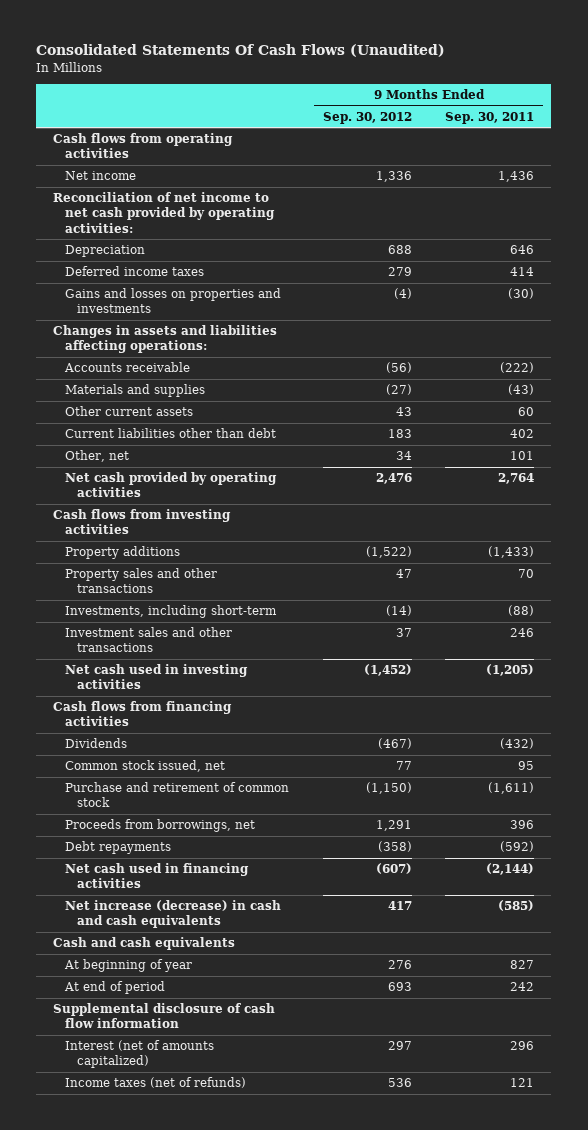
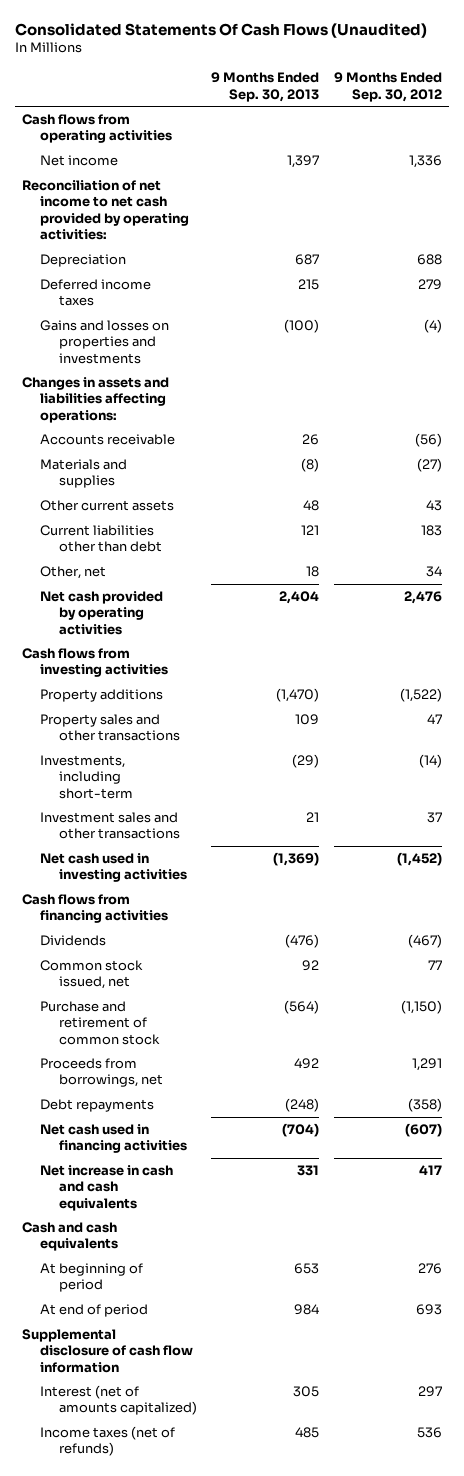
- | 9 Months Ended Sep. 30, 2012 | 9 Months Ended Sep. 30, 2011
+ | 9 Months Ended Sep. 30, 2013 | 9 Months Ended Sep. 30, 2012
- Net increase (decrease) in cash and cash equivalents | 417 | (585)
+ Net increase in cash and cash equivalents | 331 | 417
- At beginning of year | 276 | 827
+ At beginning of period | 653 | 276

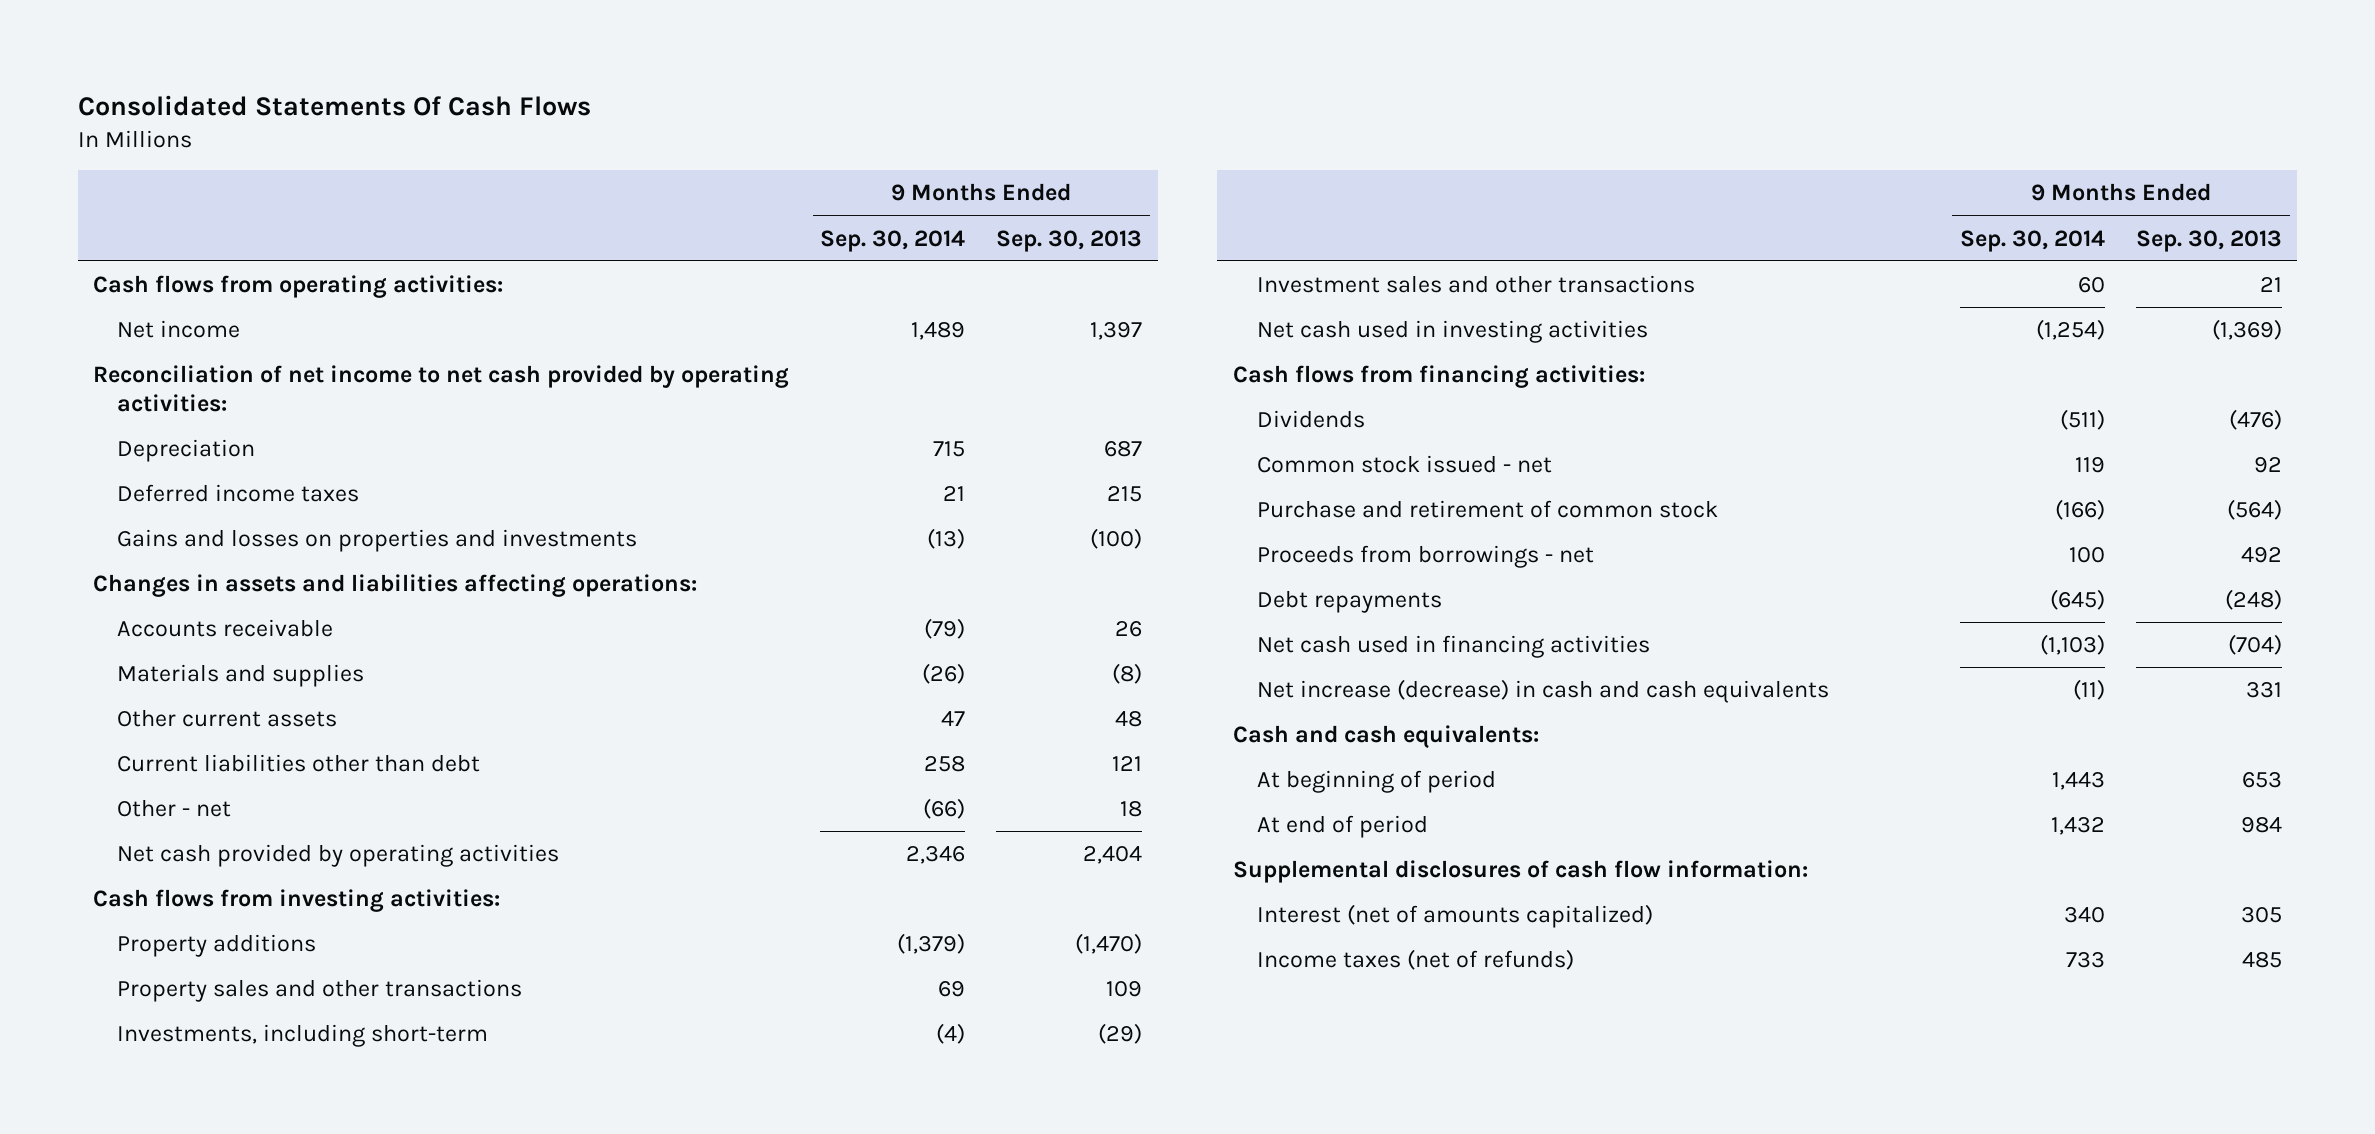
- Consolidated Statements Of Cash Flows (Unaudited)
+ Consolidated Statements Of Cash Flows
- | 9 Months Ended Sep. 30, 2013 | 9 Months Ended Sep. 30, 2012
+ | 9 Months Ended Sep. 30, 2014 | 9 Months Ended Sep. 30, 2013
- Cash flows from operating activities
+ Cash flows from operating activities:
- Other, net | 18 | 34
+ Other - net | (66) | 18
- Cash flows from investing activities
+ Cash flows from investing activities:
- Cash flows from financing activities
+ Cash flows from financing activities:
- Common stock issued, net | 92 | 77
+ Common stock issued - net | 119 | 92
- Proceeds from borrowings, net | 492 | 1,291
+ Proceeds from borrowings - net | 100 | 492
- Net increase in cash and cash equivalents | 331 | 417
- Cash and cash equivalents
+ Net increase (decrease) in cash and cash equivalents | (11) | 331
+ Cash and cash equivalents:
- Supplemental disclosure of cash flow information
+ Supplemental disclosures of cash flow information:

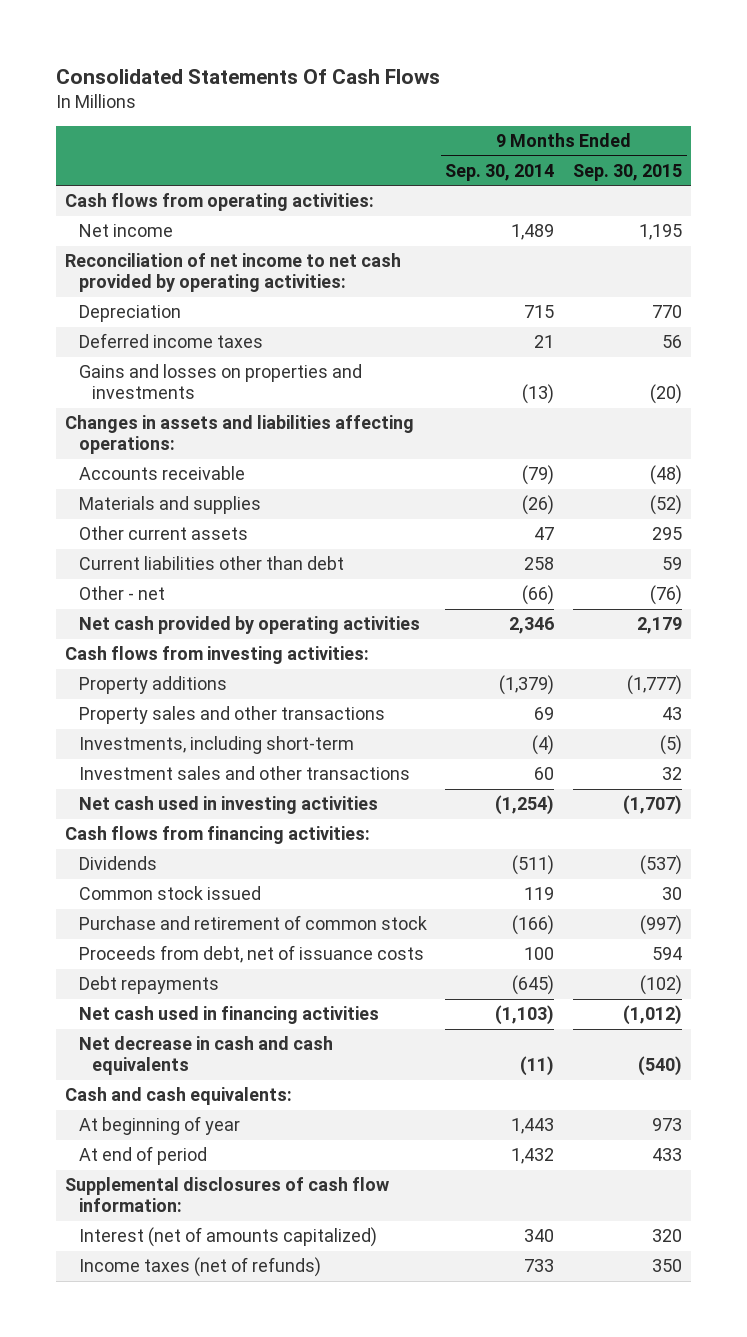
- | 9 Months Ended Sep. 30, 2014 | 9 Months Ended Sep. 30, 2013
+ | 9 Months Ended Sep. 30, 2014 | 9 Months Ended Sep. 30, 2015
- Common stock issued - net | 119 | 92
+ Common stock issued | 119 | 30
- Proceeds from borrowings - net | 100 | 492
+ Proceeds from debt, net of issuance costs | 100 | 594
- Net increase (decrease) in cash and cash equivalents | (11) | 331
+ Net decrease in cash and cash equivalents | (11) | (540)
- At beginning of period | 1,443 | 653
+ At beginning of year | 1,443 | 973

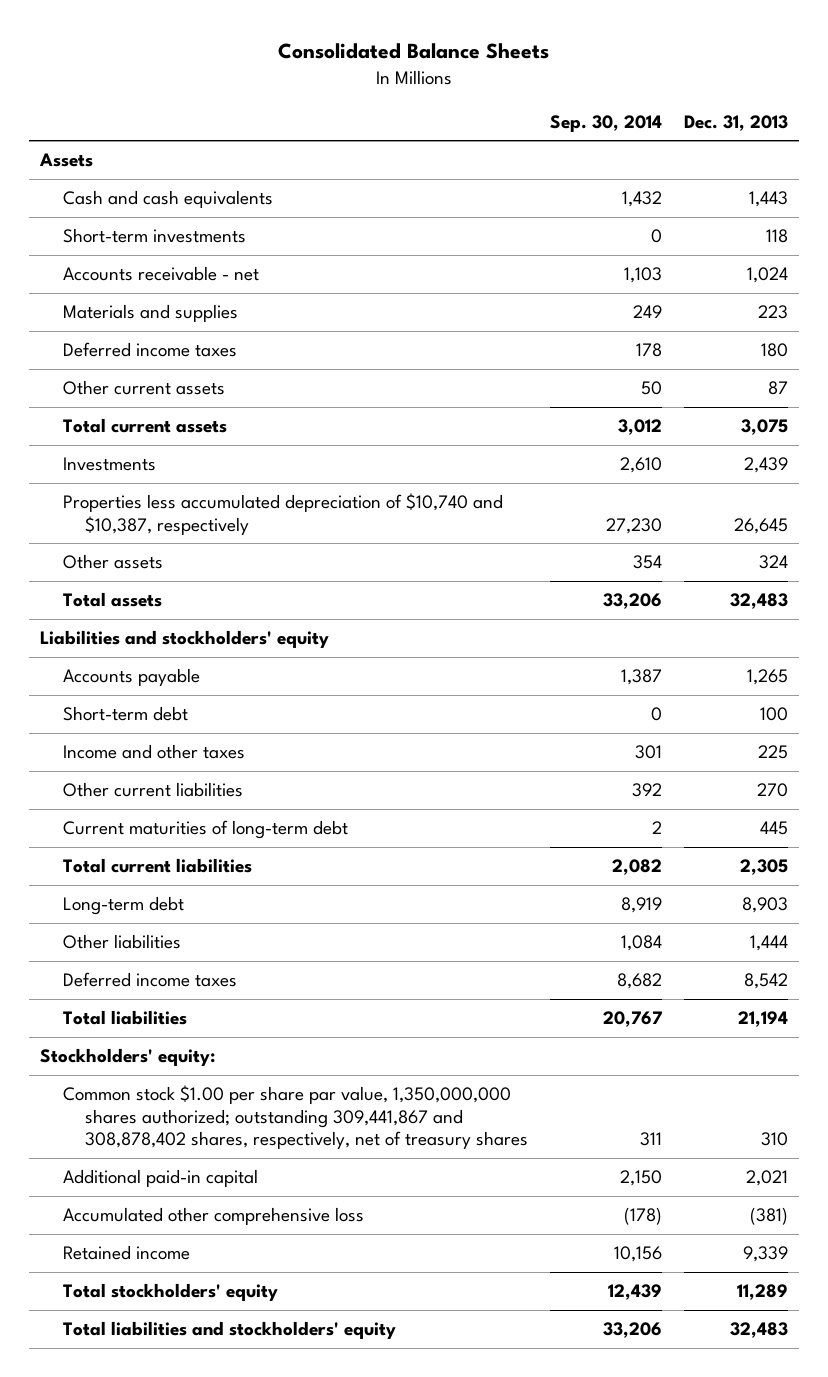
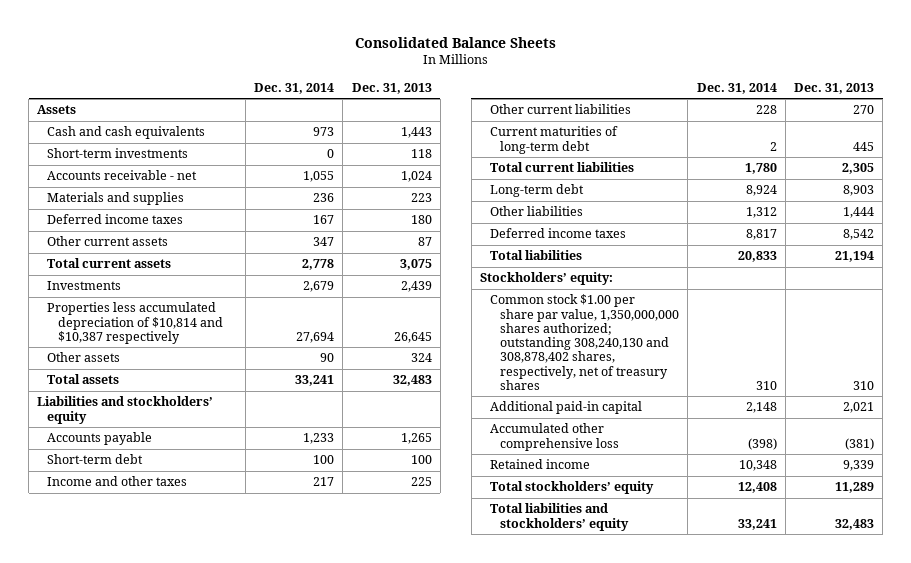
- | Sep. 30, 2014 | Dec. 31, 2013
+ | Dec. 31, 2014 | Dec. 31, 2013
- Properties less accumulated depreciation of $10,740 and $10,387, respectively | 27,230 | 26,645
+ Properties less accumulated depreciation of $10,814 and $10,387 respectively | 27,694 | 26,645
- Liabilities and stockholders' equity
+ Liabilities and stockholdersʼ equity
- Stockholders' equity:
- Common stock $1.00 per share par value, 1,350,000,000 shares authorized; outstanding 309,441,867 and 308,878,402 shares, respectively, net of treasury shares | 311 | 310
+ Stockholdersʼ equity:
+ Common stock $1.00 per share par value, 1,350,000,000 shares authorized; outstanding 308,240,130 and 308,878,402 shares, respectively, net of treasury shares | 310 | 310
- Total stockholders' equity | 12,439 | 11,289
- Total liabilities and stockholders' equity | 33,206 | 32,483
+ Total stockholdersʼ equity | 12,408 | 11,289
+ Total liabilities and stockholdersʼ equity | 33,241 | 32,483

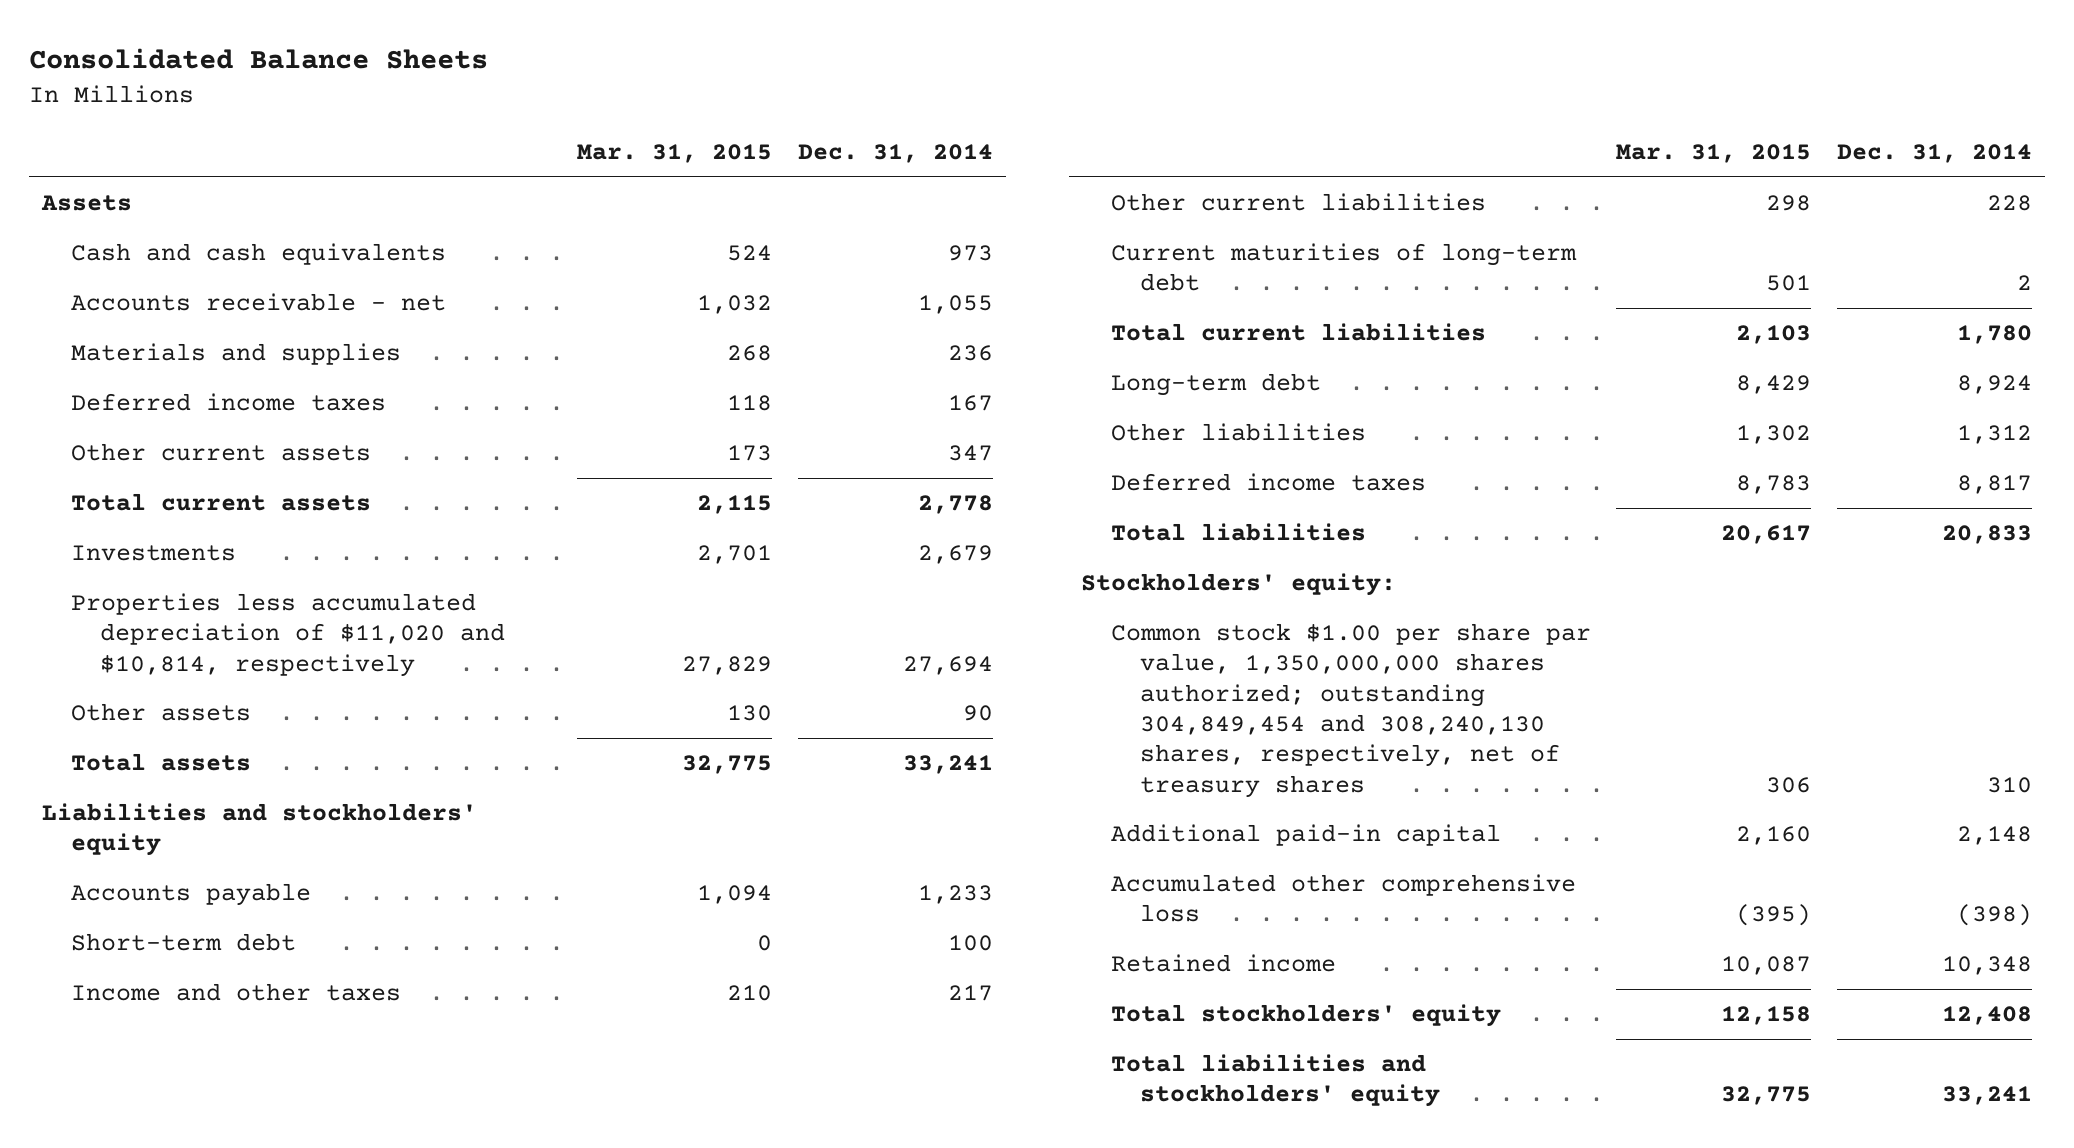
- | Dec. 31, 2014 | Dec. 31, 2013
+ | Mar. 31, 2015 | Dec. 31, 2014
- Short-term investments | 0 | 118
- Properties less accumulated depreciation of $10,814 and $10,387 respectively | 27,694 | 26,645
+ Properties less accumulated depreciation of $11,020 and $10,814, respectively | 27,829 | 27,694
- Liabilities and stockholdersʼ equity
+ Liabilities and stockholders' equity
- Stockholdersʼ equity:
- Common stock $1.00 per share par value, 1,350,000,000 shares authorized; outstanding 308,240,130 and 308,878,402 shares, respectively, net of treasury shares | 310 | 310
+ Stockholders' equity:
+ Common stock $1.00 per share par value, 1,350,000,000 shares authorized; outstanding 304,849,454 and 308,240,130 shares, respectively, net of treasury shares | 306 | 310
- Total stockholdersʼ equity | 12,408 | 11,289
- Total liabilities and stockholdersʼ equity | 33,241 | 32,483
+ Total stockholders' equity | 12,158 | 12,408
+ Total liabilities and stockholders' equity | 32,775 | 33,241

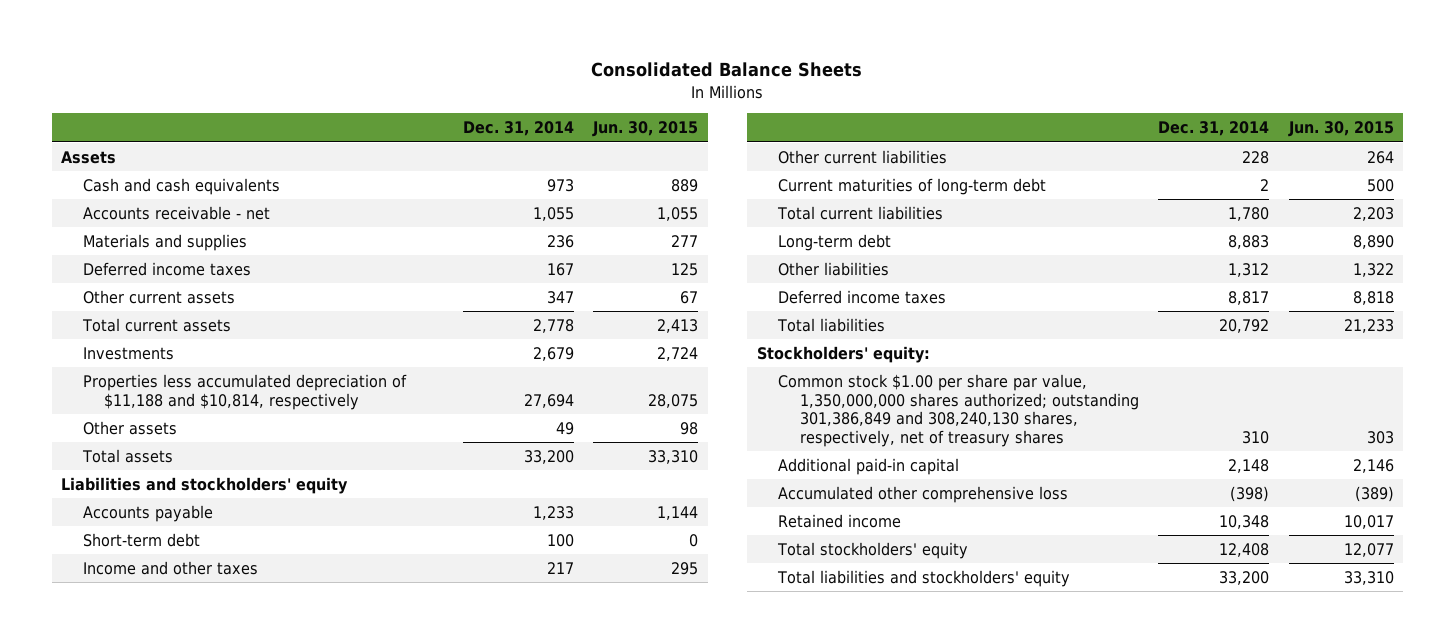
- | Mar. 31, 2015 | Dec. 31, 2014
+ | Dec. 31, 2014 | Jun. 30, 2015
- Properties less accumulated depreciation of $11,020 and $10,814, respectively | 27,829 | 27,694
- Other assets | 130 | 90
- Total assets | 32,775 | 33,241
+ Properties less accumulated depreciation of $11,188 and $10,814, respectively | 27,694 | 28,075
+ Other assets | 49 | 98
+ Total assets | 33,200 | 33,310
- Long-term debt | 8,429 | 8,924
+ Long-term debt | 8,883 | 8,890
- Total liabilities | 20,617 | 20,833
+ Total liabilities | 20,792 | 21,233
- Common stock $1.00 per share par value, 1,350,000,000 shares authorized; outstanding 304,849,454 and 308,240,130 shares, respectively, net of treasury shares | 306 | 310
+ Common stock $1.00 per share par value, 1,350,000,000 shares authorized; outstanding 301,386,849 and 308,240,130 shares, respectively, net of treasury shares | 310 | 303
- Total liabilities and stockholders' equity | 32,775 | 33,241
+ Total liabilities and stockholders' equity | 33,200 | 33,310

